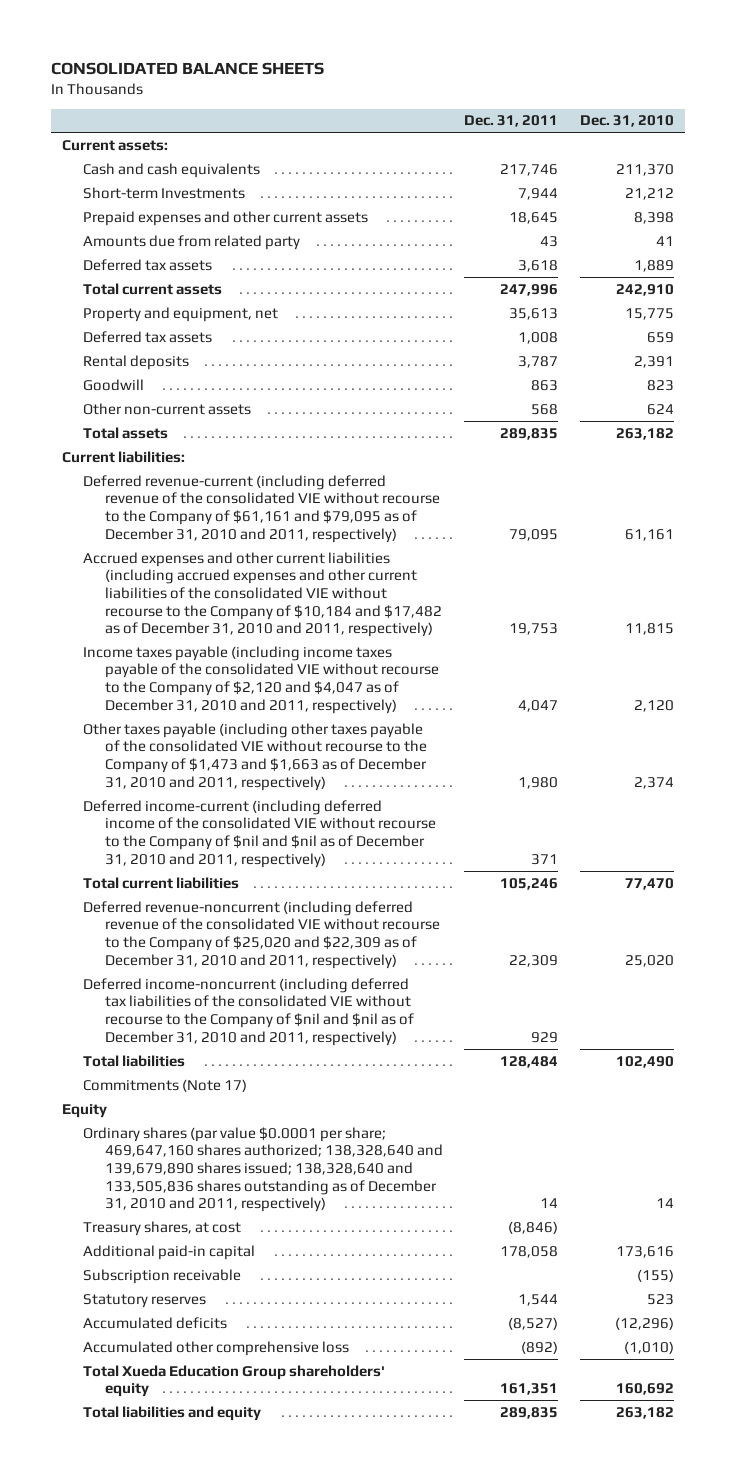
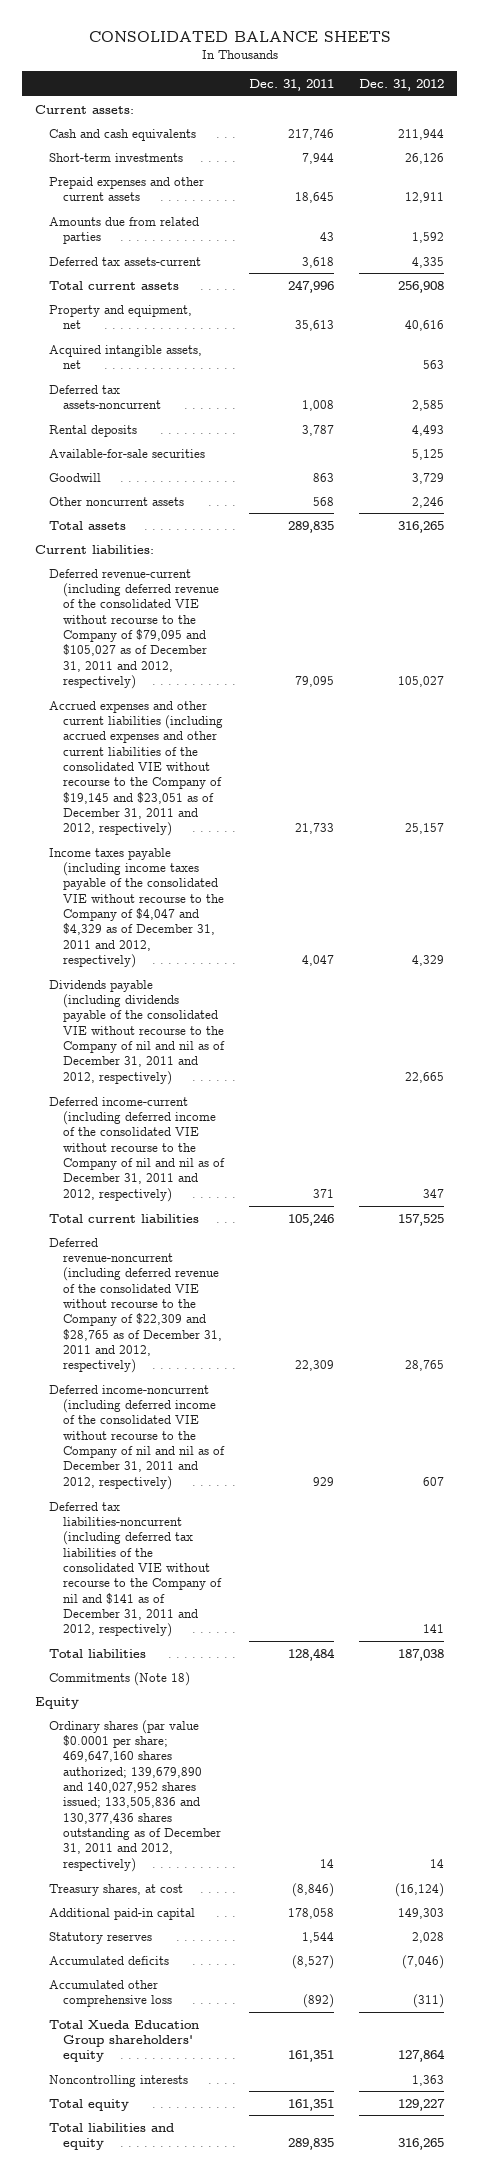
- | Dec. 31, 2011 | Dec. 31, 2010
+ | Dec. 31, 2011 | Dec. 31, 2012
- Short-term Investments | 7,944 | 21,212
+ Short-term investments | 7,944 | 26,126
- Amounts due from related party | 43 | 41
- Deferred tax assets | 3,618 | 1,889
+ Amounts due from related parties | 43 | 1,592
+ Deferred tax assets-current | 3,618 | 4,335
- Deferred tax assets | 1,008 | 659
+ Acquired intangible assets, net | | 563
+ Deferred tax assets-noncurrent | 1,008 | 2,585
+ Available-for-sale securities | | 5,125
- Other non-current assets | 568 | 624
+ Other noncurrent assets | 568 | 2,246
- Deferred revenue-current (including deferred revenue of the consolidated VIE without recourse to the Company of $61,161 and $79,095 as of December 31, 2010 and 2011, respectively) | 79,095 | 61,161
- Accrued expenses and other current liabilities (including accrued expenses and other current liabilities of the consolidated VIE without recourse to the Company of $10,184 and $17,482 as of December 31, 2010 and 2011, respectively) | 19,753 | 11,815
- Income taxes payable (including income taxes payable of the consolidated VIE without recourse to the Company of $2,120 and $4,047 as of December 31, 2010 and 2011, respectively) | 4,047 | 2,120
- Other taxes payable (including other taxes payable of the consolidated VIE without recourse to the Company of $1,473 and $1,663 as of December 31, 2010 and 2011, respectively) | 1,980 | 2,374
- Deferred income-current (including deferred income of the consolidated VIE without recourse to the Company of $nil and $nil as of December 31, 2010 and 2011, respectively) | 371 |
+ Deferred revenue-current (including deferred revenue of the consolidated VIE without recourse to the Company of $79,095 and $105,027 as of December 31, 2011 and 2012, respectively) | 79,095 | 105,027
+ Accrued expenses and other current liabilities (including accrued expenses and other current liabilities of the consolidated VIE without recourse to the Company of $19,145 and $23,051 as of December 31, 2011 and 2012, respectively) | 21,733 | 25,157
+ Income taxes payable (including income taxes payable of the consolidated VIE without recourse to the Company of $4,047 and $4,329 as of December 31, 2011 and 2012, respectively) | 4,047 | 4,329
+ Dividends payable (including dividends payable of the consolidated VIE without recourse to the Company of nil and nil as of December 31, 2011 and 2012, respectively) | | 22,665
+ Deferred income-current (including deferred income of the consolidated VIE without recourse to the Company of nil and nil as of December 31, 2011 and 2012, respectively) | 371 | 347
- Deferred revenue-noncurrent (including deferred revenue of the consolidated VIE without recourse to the Company of $25,020 and $22,309 as of December 31, 2010 and 2011, respectively) | 22,309 | 25,020
- Deferred income-noncurrent (including deferred tax liabilities of the consolidated VIE without recourse to the Company of $nil and $nil as of December 31, 2010 and 2011, respectively) | 929 |
+ Deferred revenue-noncurrent (including deferred revenue of the consolidated VIE without recourse to the Company of $22,309 and $28,765 as of December 31, 2011 and 2012, respectively) | 22,309 | 28,765
+ Deferred income-noncurrent (including deferred income of the consolidated VIE without recourse to the Company of nil and nil as of December 31, 2011 and 2012, respectively) | 929 | 607
+ Deferred tax liabilities-noncurrent (including deferred tax liabilities of the consolidated VIE without recourse to the Company of nil and $141 as of December 31, 2011 and 2012, respectively) | | 141
- Commitments (Note 17)
+ Commitments (Note 18)
- Ordinary shares (par value $0.0001 per share; 469,647,160 shares authorized; 138,328,640 and 139,679,890 shares issued; 138,328,640 and 133,505,836 shares outstanding as of December 31, 2010 and 2011, respectively) | 14 | 14
+ Ordinary shares (par value $0.0001 per share; 469,647,160 shares authorized; 139,679,890 and 140,027,952 shares issued; 133,505,836 and 130,377,436 shares outstanding as of December 31, 2011 and 2012, respectively) | 14 | 14
- Subscription receivable | | (155)
+ Noncontrolling interests | | 1,363
+ Total equity | 161,351 | 129,227

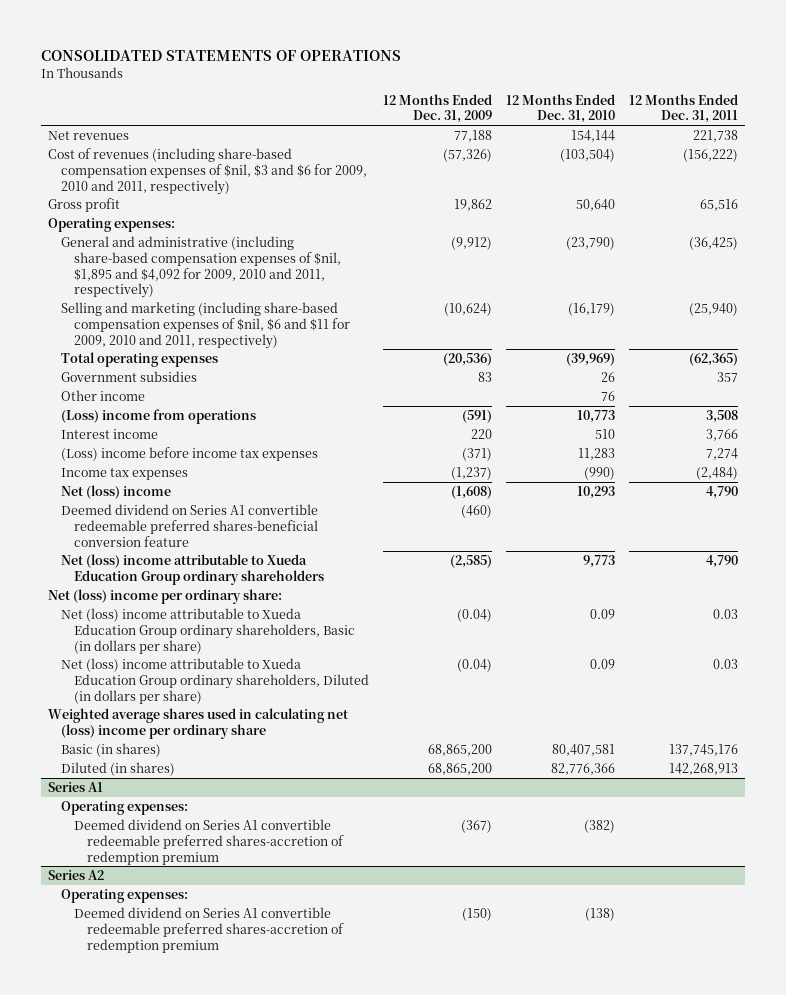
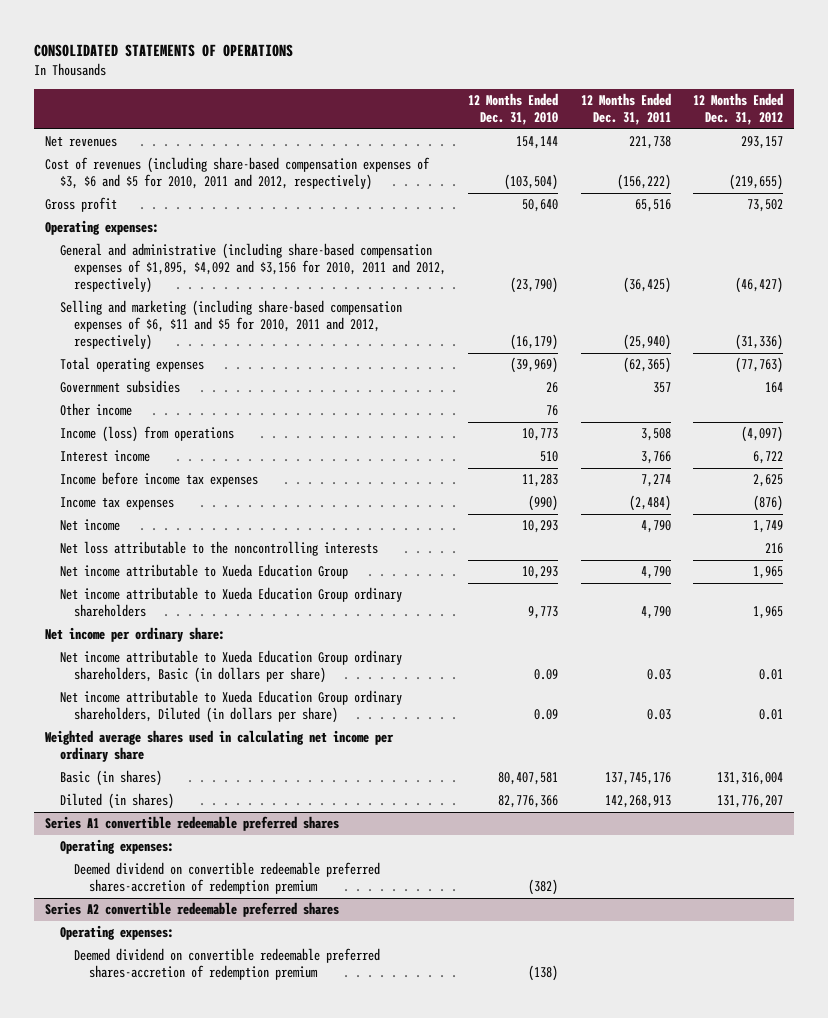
- | 12 Months Ended Dec. 31, 2009 | 12 Months Ended Dec. 31, 2010 | 12 Months Ended Dec. 31, 2011
+ | 12 Months Ended Dec. 31, 2010 | 12 Months Ended Dec. 31, 2011 | 12 Months Ended Dec. 31, 2012
- Cost of revenues (including share-based compensation expenses of $nil, $3 and $6 for 2009, 2010 and 2011, respectively) | (57,326) | (103,504) | (156,222)
+ Cost of revenues (including share-based compensation expenses of $3, $6 and $5 for 2010, 2011 and 2012, respectively) | (103,504) | (156,222) | (219,655)
- General and administrative (including share-based compensation expenses of $nil, $1,895 and $4,092 for 2009, 2010 and 2011, respectively) | (9,912) | (23,790) | (36,425)
- Selling and marketing (including share-based compensation expenses of $nil, $6 and $11 for 2009, 2010 and 2011, respectively) | (10,624) | (16,179) | (25,940)
+ General and administrative (including share-based compensation expenses of $1,895, $4,092 and $3,156 for 2010, 2011 and 2012, respectively) | (23,790) | (36,425) | (46,427)
+ Selling and marketing (including share-based compensation expenses of $6, $11 and $5 for 2010, 2011 and 2012, respectively) | (16,179) | (25,940) | (31,336)
- (Loss) income from operations | (591) | 10,773 | 3,508
+ Income (loss) from operations | 10,773 | 3,508 | (4,097)
- (Loss) income before income tax expenses | (371) | 11,283 | 7,274
+ Income before income tax expenses | 11,283 | 7,274 | 2,625
- Net (loss) income | (1,608) | 10,293 | 4,790
- Deemed dividend on Series A1 convertible redeemable preferred shares-beneficial conversion feature | (460) | |
- Net (loss) income attributable to Xueda Education Group ordinary shareholders | (2,585) | 9,773 | 4,790
- Net (loss) income per ordinary share:
- Net (loss) income attributable to Xueda Education Group ordinary shareholders, Basic (in dollars per share) | (0.04) | 0.09 | 0.03
- Net (loss) income attributable to Xueda Education Group ordinary shareholders, Diluted (in dollars per share) | (0.04) | 0.09 | 0.03
- Weighted average shares used in calculating net (loss) income per ordinary share
+ Net income | 10,293 | 4,790 | 1,749
+ Net loss attributable to the noncontrolling interests | | | 216
+ Net income attributable to Xueda Education Group | 10,293 | 4,790 | 1,965
+ Net income attributable to Xueda Education Group ordinary shareholders | 9,773 | 4,790 | 1,965
+ Net income per ordinary share:
+ Net income attributable to Xueda Education Group ordinary shareholders, Basic (in dollars per share) | 0.09 | 0.03 | 0.01
+ Net income attributable to Xueda Education Group ordinary shareholders, Diluted (in dollars per share) | 0.09 | 0.03 | 0.01
+ Weighted average shares used in calculating net income per ordinary share
- Series A1
+ Series A1 convertible redeemable preferred shares
- Deemed dividend on Series A1 convertible redeemable preferred shares-accretion of redemption premium | (367) | (382) |
- Series A2
+ Deemed dividend on convertible redeemable preferred shares-accretion of redemption premium | (382) | |
+ Series A2 convertible redeemable preferred shares
- Deemed dividend on Series A1 convertible redeemable preferred shares-accretion of redemption premium | (150) | (138) |
+ Deemed dividend on convertible redeemable preferred shares-accretion of redemption premium | (138) | |

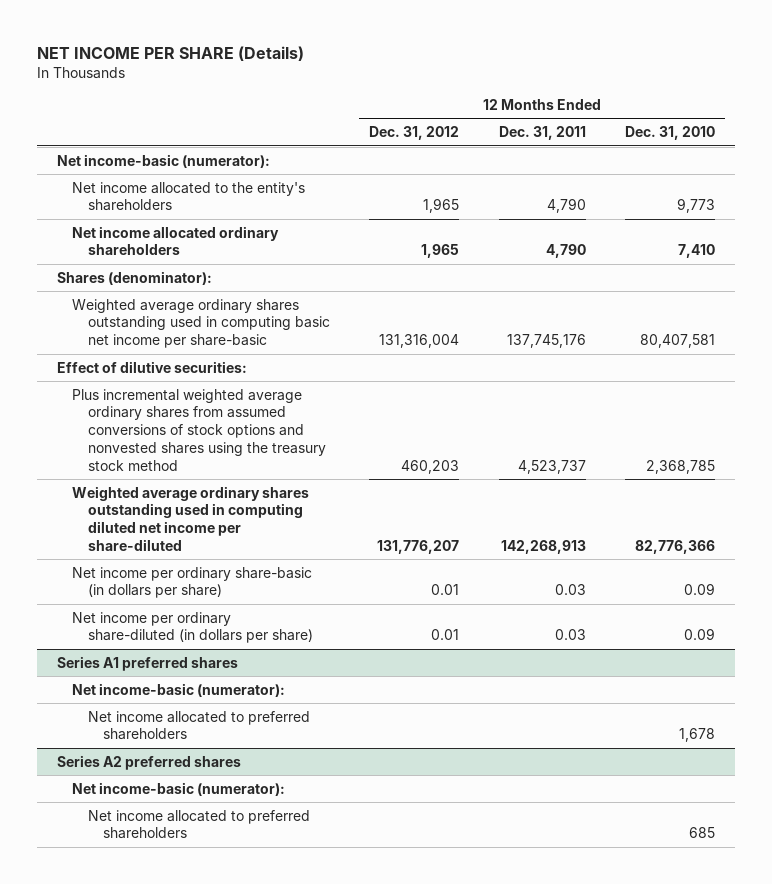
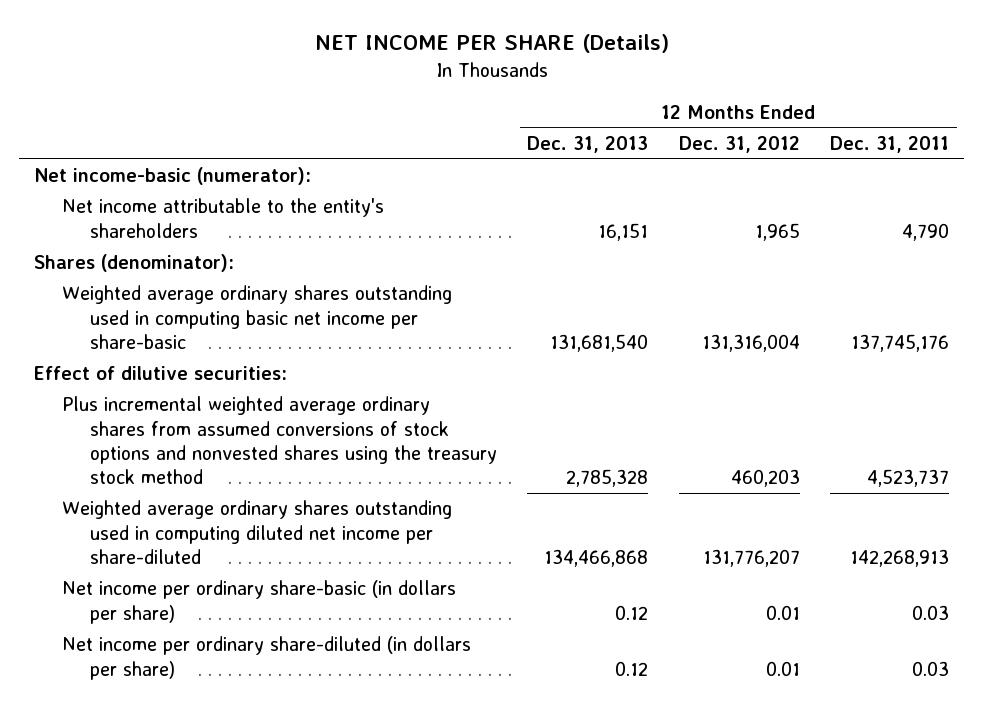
- | 12 Months Ended Dec. 31, 2012 | 12 Months Ended Dec. 31, 2011 | 12 Months Ended Dec. 31, 2010
+ | 12 Months Ended Dec. 31, 2013 | 12 Months Ended Dec. 31, 2012 | 12 Months Ended Dec. 31, 2011
- Net income allocated to the entity's shareholders | 1,965 | 4,790 | 9,773
- Net income allocated ordinary shareholders | 1,965 | 4,790 | 7,410
+ Net income attributable to the entity's shareholders | 16,151 | 1,965 | 4,790
- Series A1 preferred shares
- Net income-basic (numerator):
- Net income allocated to preferred shareholders | | | 1,678
- Series A2 preferred shares
- Net income-basic (numerator):
- Net income allocated to preferred shareholders | | | 685

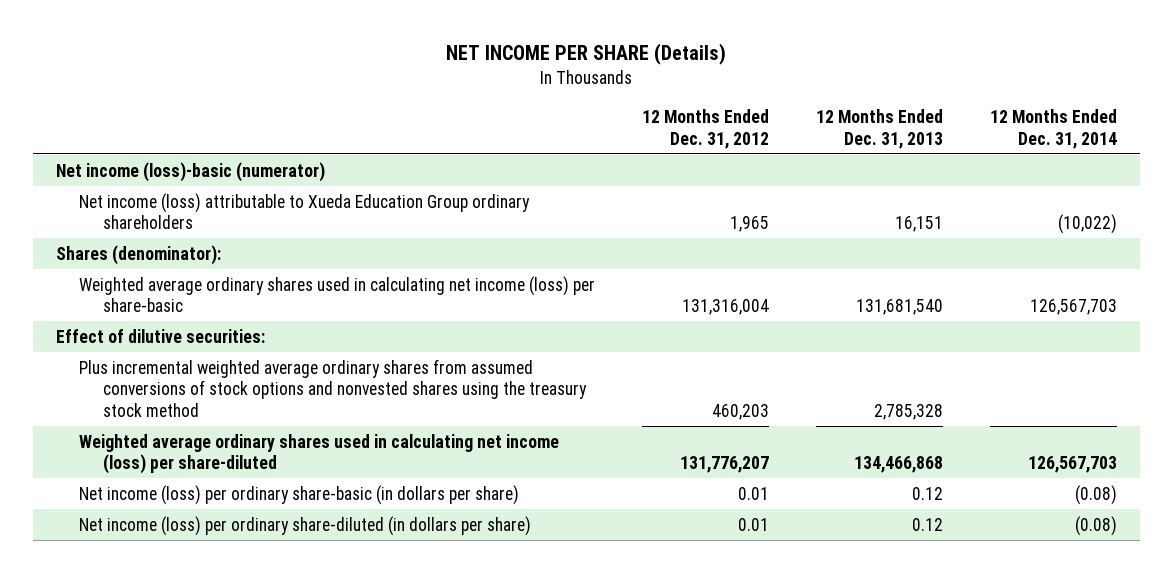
- | 12 Months Ended Dec. 31, 2013 | 12 Months Ended Dec. 31, 2012 | 12 Months Ended Dec. 31, 2011
+ | 12 Months Ended Dec. 31, 2012 | 12 Months Ended Dec. 31, 2013 | 12 Months Ended Dec. 31, 2014
- Net income-basic (numerator):
- Net income attributable to the entity's shareholders | 16,151 | 1,965 | 4,790
+ Net income (loss)-basic (numerator)
+ Net income (loss) attributable to Xueda Education Group ordinary shareholders | 1,965 | 16,151 | (10,022)
- Weighted average ordinary shares outstanding used in computing basic net income per share-basic | 131,681,540 | 131,316,004 | 137,745,176
+ Weighted average ordinary shares used in calculating net income (loss) per share-basic | 131,316,004 | 131,681,540 | 126,567,703
- Weighted average ordinary shares outstanding used in computing diluted net income per share-diluted | 134,466,868 | 131,776,207 | 142,268,913
- Net income per ordinary share-basic (in dollars per share) | 0.12 | 0.01 | 0.03
- Net income per ordinary share-diluted (in dollars per share) | 0.12 | 0.01 | 0.03
+ Weighted average ordinary shares used in calculating net income (loss) per share-diluted | 131,776,207 | 134,466,868 | 126,567,703
+ Net income (loss) per ordinary share-basic (in dollars per share) | 0.01 | 0.12 | (0.08)
+ Net income (loss) per ordinary share-diluted (in dollars per share) | 0.01 | 0.12 | (0.08)

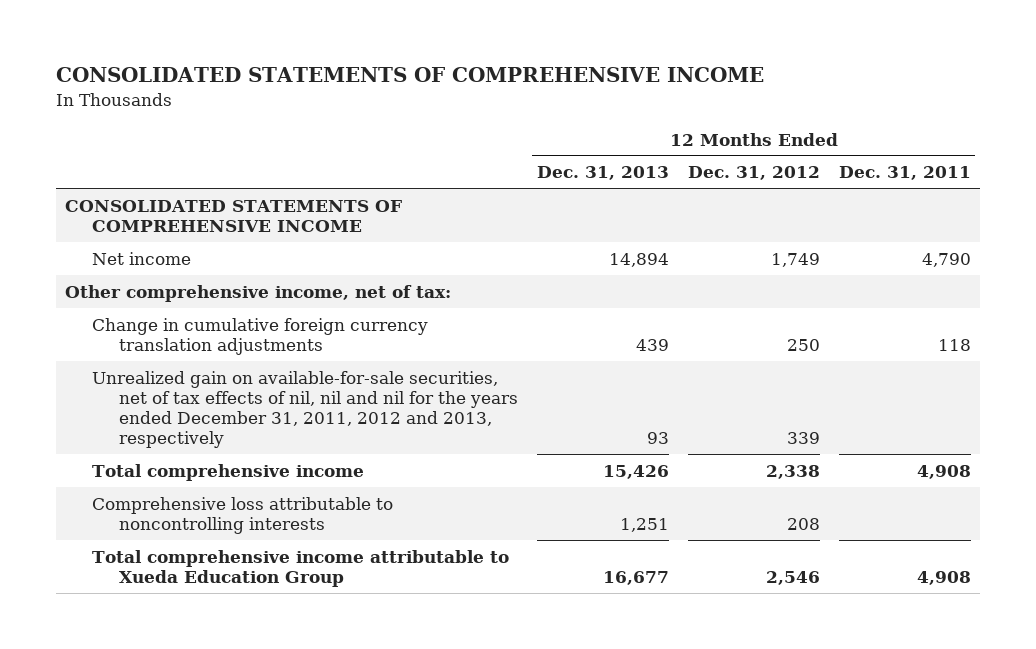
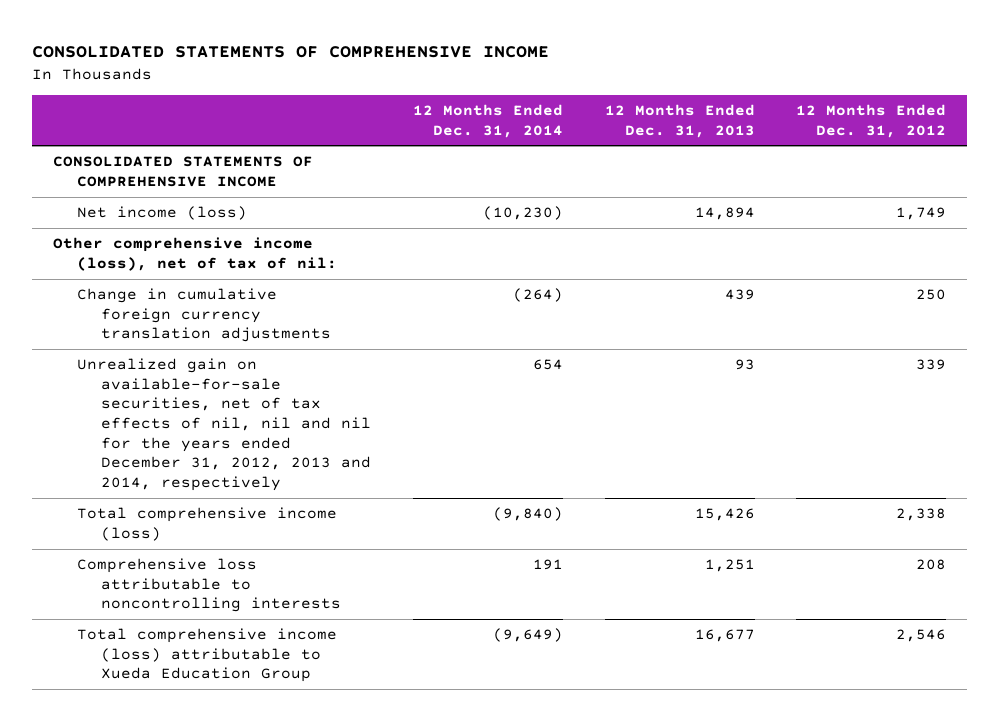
- | 12 Months Ended Dec. 31, 2013 | 12 Months Ended Dec. 31, 2012 | 12 Months Ended Dec. 31, 2011
+ | 12 Months Ended Dec. 31, 2014 | 12 Months Ended Dec. 31, 2013 | 12 Months Ended Dec. 31, 2012
- Net income | 14,894 | 1,749 | 4,790
- Other comprehensive income, net of tax:
+ Net income (loss) | (10,230) | 14,894 | 1,749
+ Other comprehensive income (loss), net of tax of nil:
- Unrealized gain on available-for-sale securities, net of tax effects of nil, nil and nil for the years ended December 31, 2011, 2012 and 2013, respectively | 93 | 339 |
- Total comprehensive income | 15,426 | 2,338 | 4,908
+ Unrealized gain on available-for-sale securities, net of tax effects of nil, nil and nil for the years ended December 31, 2012, 2013 and 2014, respectively | 654 | 93 | 339
+ Total comprehensive income (loss) | (9,840) | 15,426 | 2,338
- Total comprehensive income attributable to Xueda Education Group | 16,677 | 2,546 | 4,908
+ Total comprehensive income (loss) attributable to Xueda Education Group | (9,649) | 16,677 | 2,546

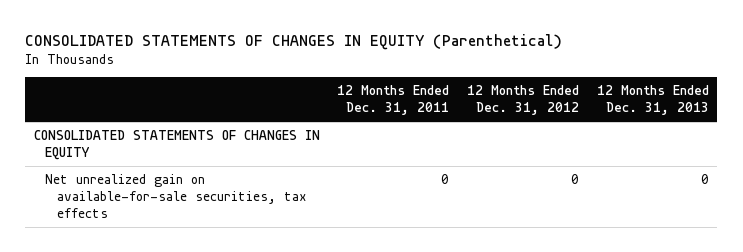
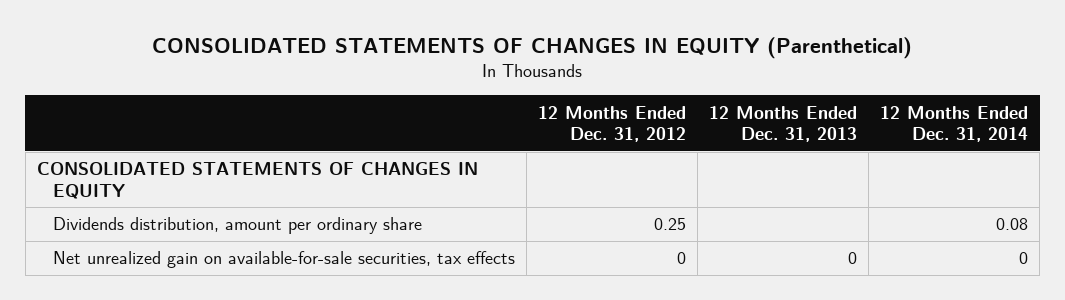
- | 12 Months Ended Dec. 31, 2011 | 12 Months Ended Dec. 31, 2012 | 12 Months Ended Dec. 31, 2013
+ | 12 Months Ended Dec. 31, 2012 | 12 Months Ended Dec. 31, 2013 | 12 Months Ended Dec. 31, 2014
+ Dividends distribution, amount per ordinary share | 0.25 | | 0.08

